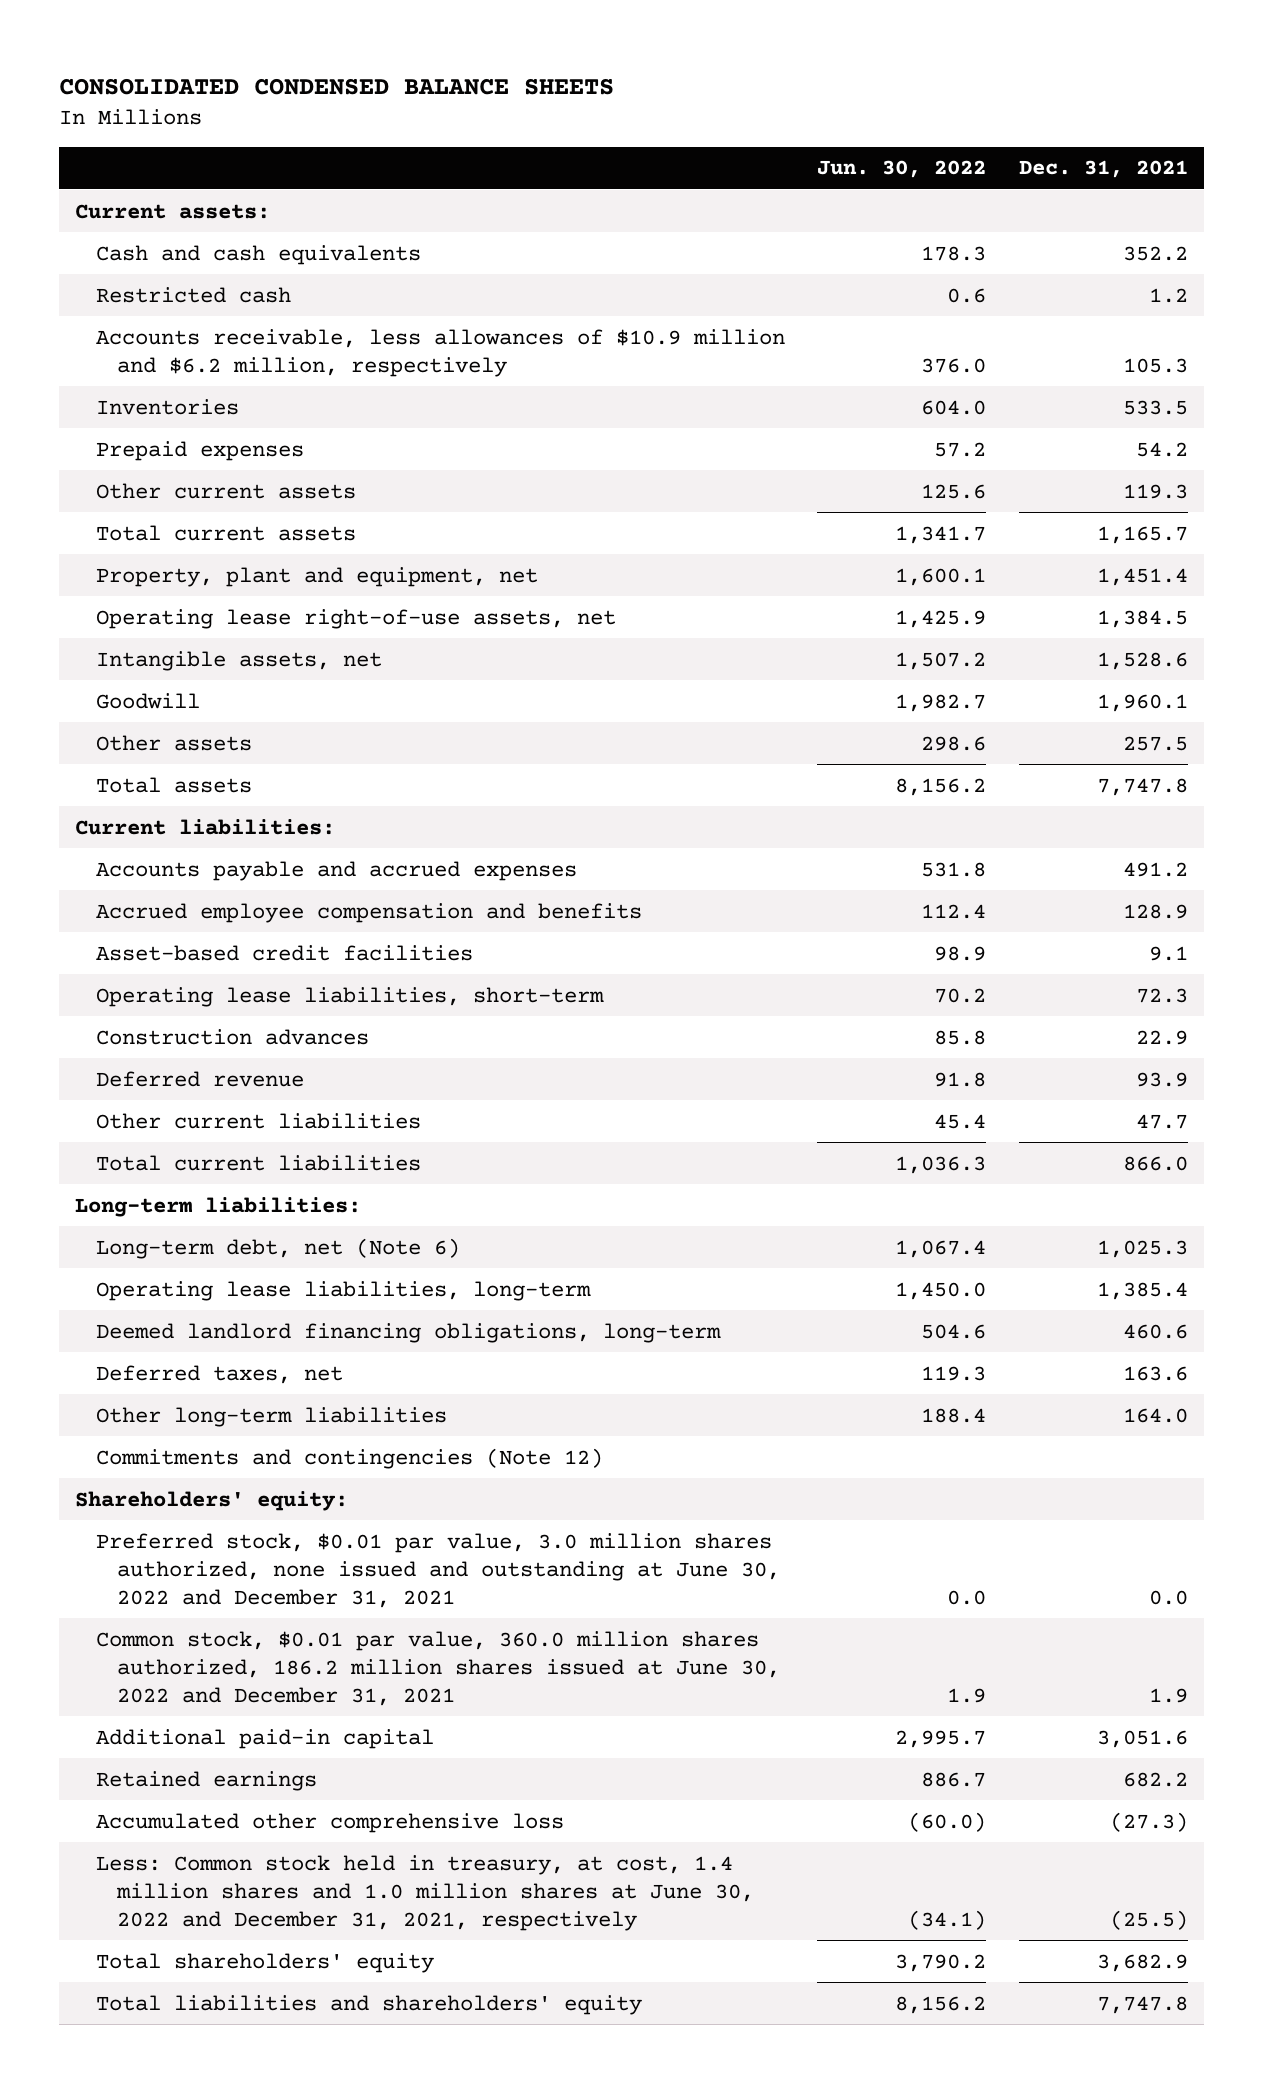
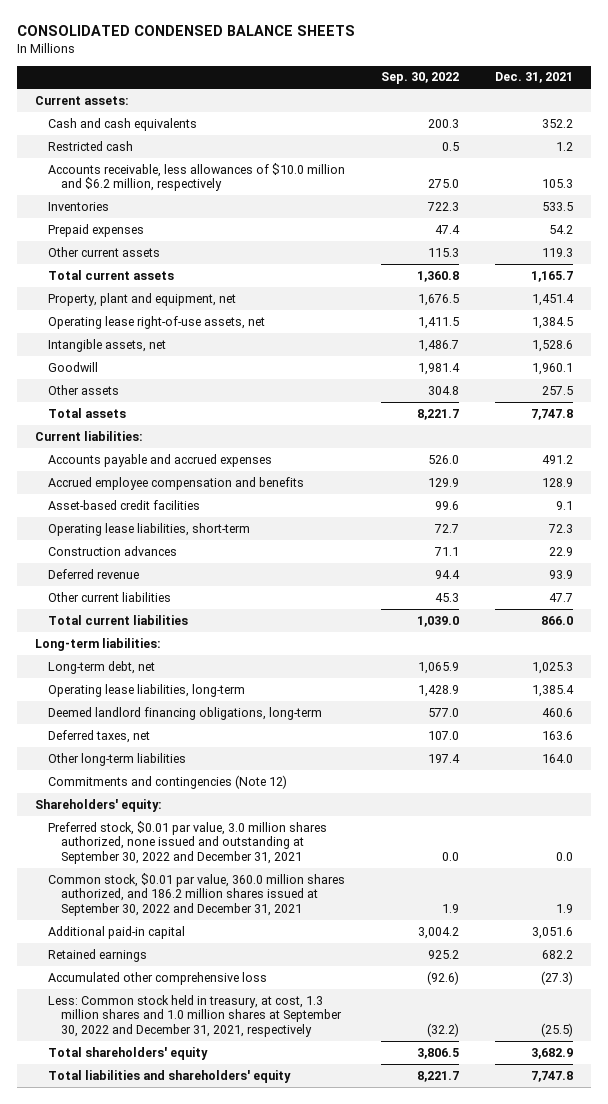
- | Jun. 30, 2022 | Dec. 31, 2021
+ | Sep. 30, 2022 | Dec. 31, 2021
- Accounts receivable, less allowances of $10.9 million and $6.2 million, respectively | 376.0 | 105.3
+ Accounts receivable, less allowances of $10.0 million and $6.2 million, respectively | 275.0 | 105.3
- Long-term debt, net (Note 6) | 1,067.4 | 1,025.3
+ Long-term debt, net | 1,065.9 | 1,025.3
- Preferred stock, $0.01 par value, 3.0 million shares authorized, none issued and outstanding at June 30, 2022 and December 31, 2021 | 0.0 | 0.0
- Common stock, $0.01 par value, 360.0 million shares authorized, 186.2 million shares issued at June 30, 2022 and December 31, 2021 | 1.9 | 1.9
+ Preferred stock, $0.01 par value, 3.0 million shares authorized, none issued and outstanding at September 30, 2022 and December 31, 2021 | 0.0 | 0.0
+ Common stock, $0.01 par value, 360.0 million shares authorized, and 186.2 million shares issued at September 30, 2022 and December 31, 2021 | 1.9 | 1.9
- Less: Common stock held in treasury, at cost, 1.4 million shares and 1.0 million shares at June 30, 2022 and December 31, 2021, respectively | (34.1) | (25.5)
+ Less: Common stock held in treasury, at cost, 1.3 million shares and 1.0 million shares at September 30, 2022 and December 31, 2021, respectively | (32.2) | (25.5)

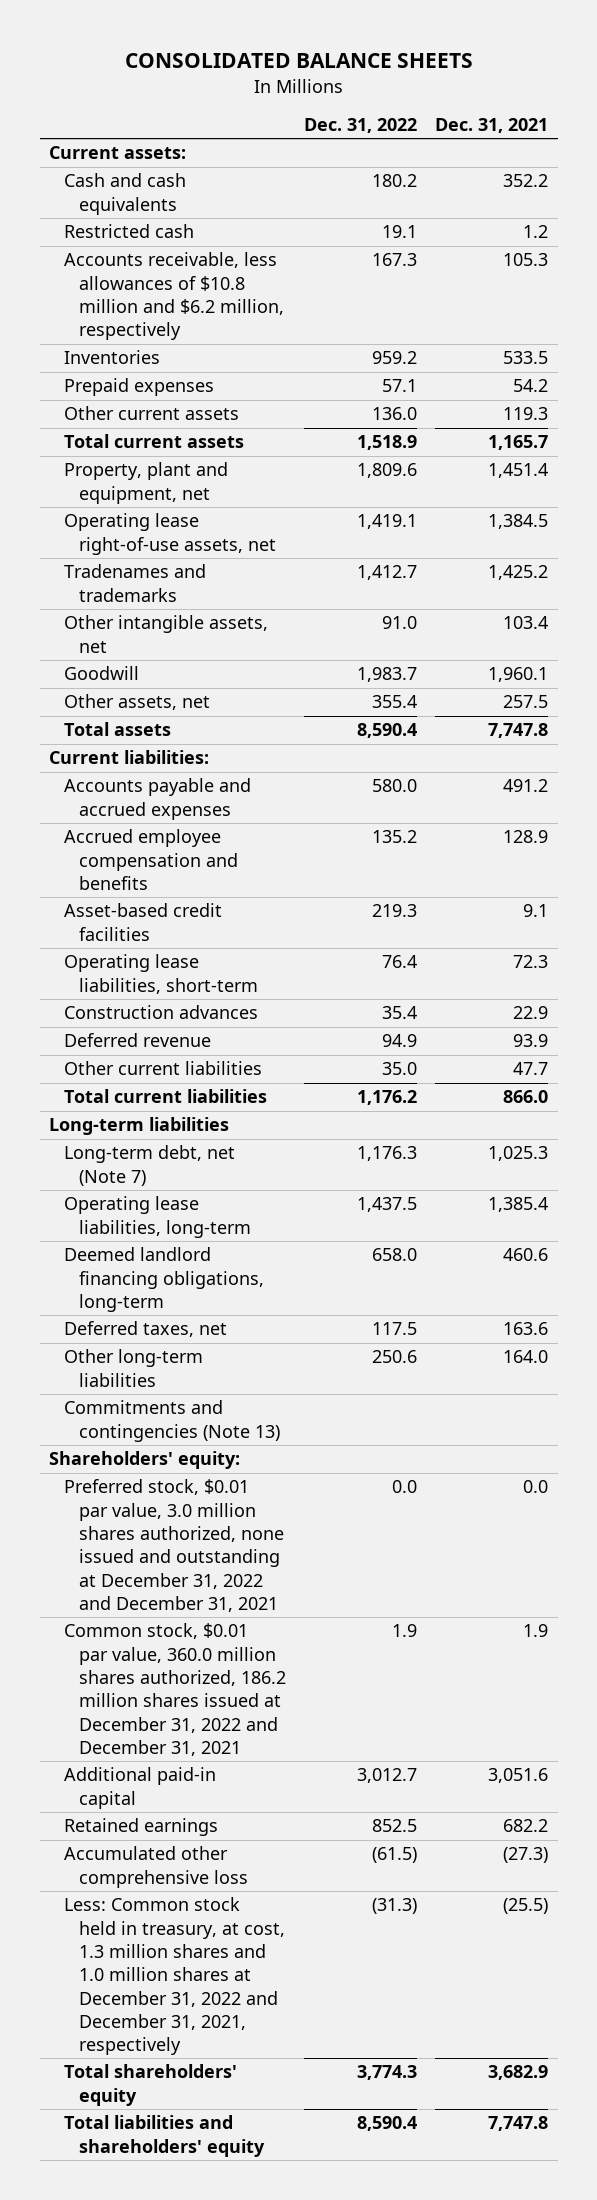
- CONSOLIDATED CONDENSED BALANCE SHEETS
+ CONSOLIDATED BALANCE SHEETS
- | Sep. 30, 2022 | Dec. 31, 2021
+ | Dec. 31, 2022 | Dec. 31, 2021
- Accounts receivable, less allowances of $10.0 million and $6.2 million, respectively | 275.0 | 105.3
+ Accounts receivable, less allowances of $10.8 million and $6.2 million, respectively | 167.3 | 105.3
- Intangible assets, net | 1,486.7 | 1,528.6
+ Tradenames and trademarks | 1,412.7 | 1,425.2
+ Other intangible assets, net | 91.0 | 103.4
- Other assets | 304.8 | 257.5
+ Other assets, net | 355.4 | 257.5
- Long-term liabilities:
- Long-term debt, net | 1,065.9 | 1,025.3
+ Long-term liabilities
+ Long-term debt, net (Note 7) | 1,176.3 | 1,025.3
- Commitments and contingencies (Note 12)
+ Commitments and contingencies (Note 13)
- Preferred stock, $0.01 par value, 3.0 million shares authorized, none issued and outstanding at September 30, 2022 and December 31, 2021 | 0.0 | 0.0
- Common stock, $0.01 par value, 360.0 million shares authorized, and 186.2 million shares issued at September 30, 2022 and December 31, 2021 | 1.9 | 1.9
+ Preferred stock, $0.01 par value, 3.0 million shares authorized, none issued and outstanding at December 31, 2022 and December 31, 2021 | 0.0 | 0.0
+ Common stock, $0.01 par value, 360.0 million shares authorized, 186.2 million shares issued at December 31, 2022 and December 31, 2021 | 1.9 | 1.9
- Less: Common stock held in treasury, at cost, 1.3 million shares and 1.0 million shares at September 30, 2022 and December 31, 2021, respectively | (32.2) | (25.5)
+ Less: Common stock held in treasury, at cost, 1.3 million shares and 1.0 million shares at December 31, 2022 and December 31, 2021, respectively | (31.3) | (25.5)

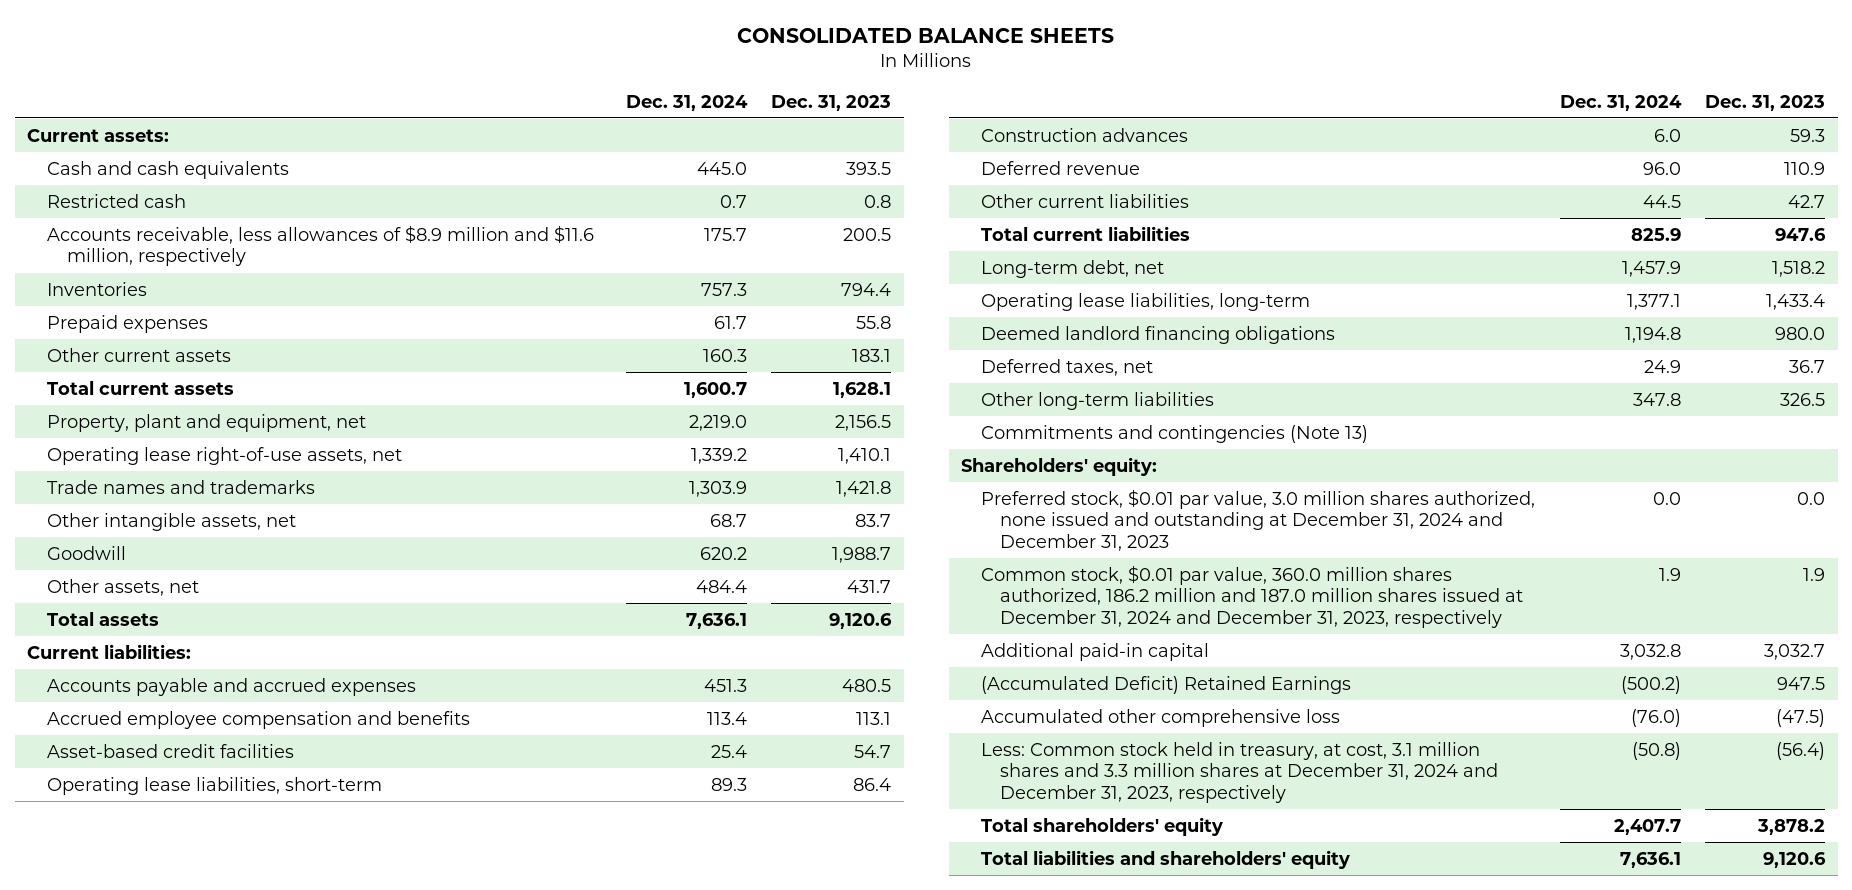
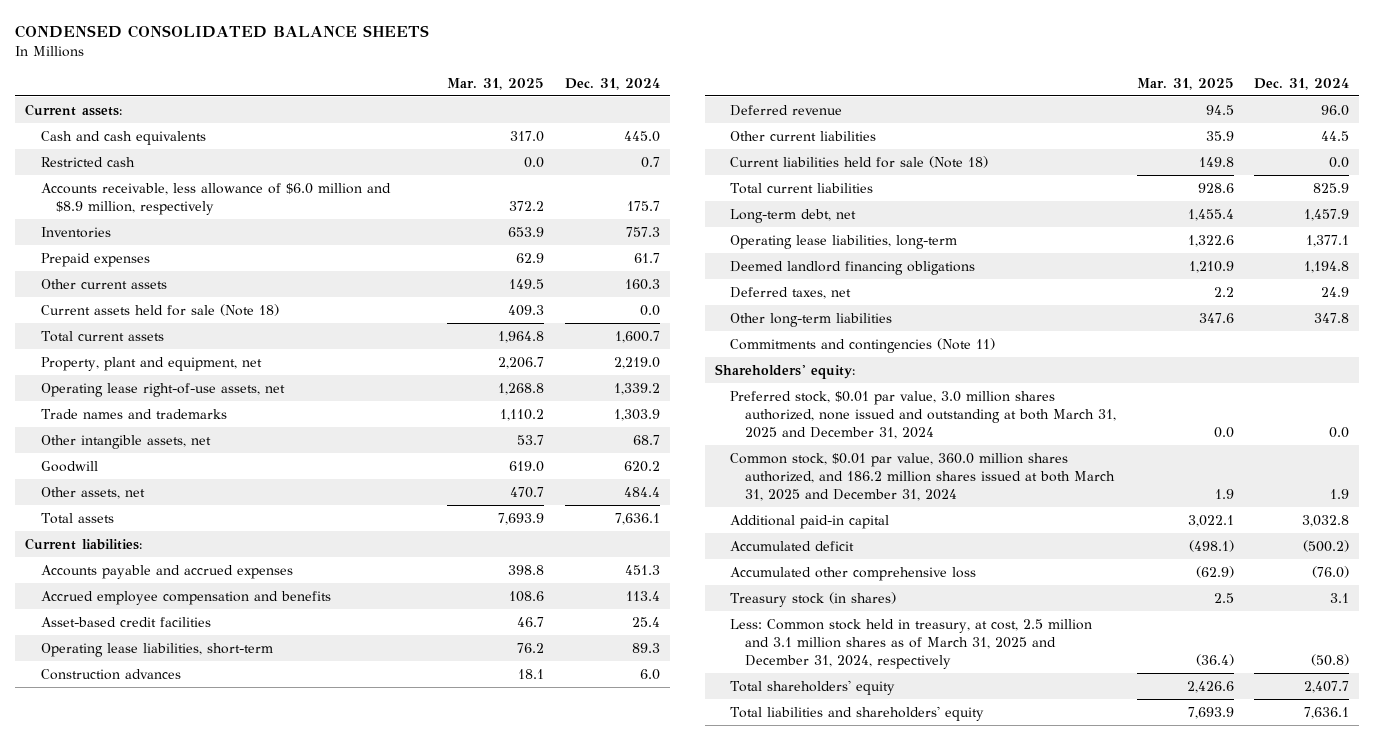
- CONSOLIDATED BALANCE SHEETS
+ CONDENSED CONSOLIDATED BALANCE SHEETS
- | Dec. 31, 2024 | Dec. 31, 2023
+ | Mar. 31, 2025 | Dec. 31, 2024
- Accounts receivable, less allowances of $8.9 million and $11.6 million, respectively | 175.7 | 200.5
+ Accounts receivable, less allowance of $6.0 million and $8.9 million, respectively | 372.2 | 175.7
+ Current assets held for sale (Note 18) | 409.3 | 0.0
+ Current liabilities held for sale (Note 18) | 149.8 | 0.0
- Commitments and contingencies (Note 13)
+ Commitments and contingencies (Note 11)
- Preferred stock, $0.01 par value, 3.0 million shares authorized, none issued and outstanding at December 31, 2024 and December 31, 2023 | 0.0 | 0.0
- Common stock, $0.01 par value, 360.0 million shares authorized, 186.2 million and 187.0 million shares issued at December 31, 2024 and December 31, 2023, respectively | 1.9 | 1.9
+ Preferred stock, $0.01 par value, 3.0 million shares authorized, none issued and outstanding at both March 31, 2025 and December 31, 2024 | 0.0 | 0.0
+ Common stock, $0.01 par value, 360.0 million shares authorized, and 186.2 million shares issued at both March 31, 2025 and December 31, 2024 | 1.9 | 1.9
- (Accumulated Deficit) Retained Earnings | (500.2) | 947.5
+ Accumulated deficit | (498.1) | (500.2)
- Less: Common stock held in treasury, at cost, 3.1 million shares and 3.3 million shares at December 31, 2024 and December 31, 2023, respectively | (50.8) | (56.4)
+ Treasury stock (in shares) | 2.5 | 3.1
+ Less: Common stock held in treasury, at cost, 2.5 million and 3.1 million shares as of March 31, 2025 and December 31, 2024, respectively | (36.4) | (50.8)

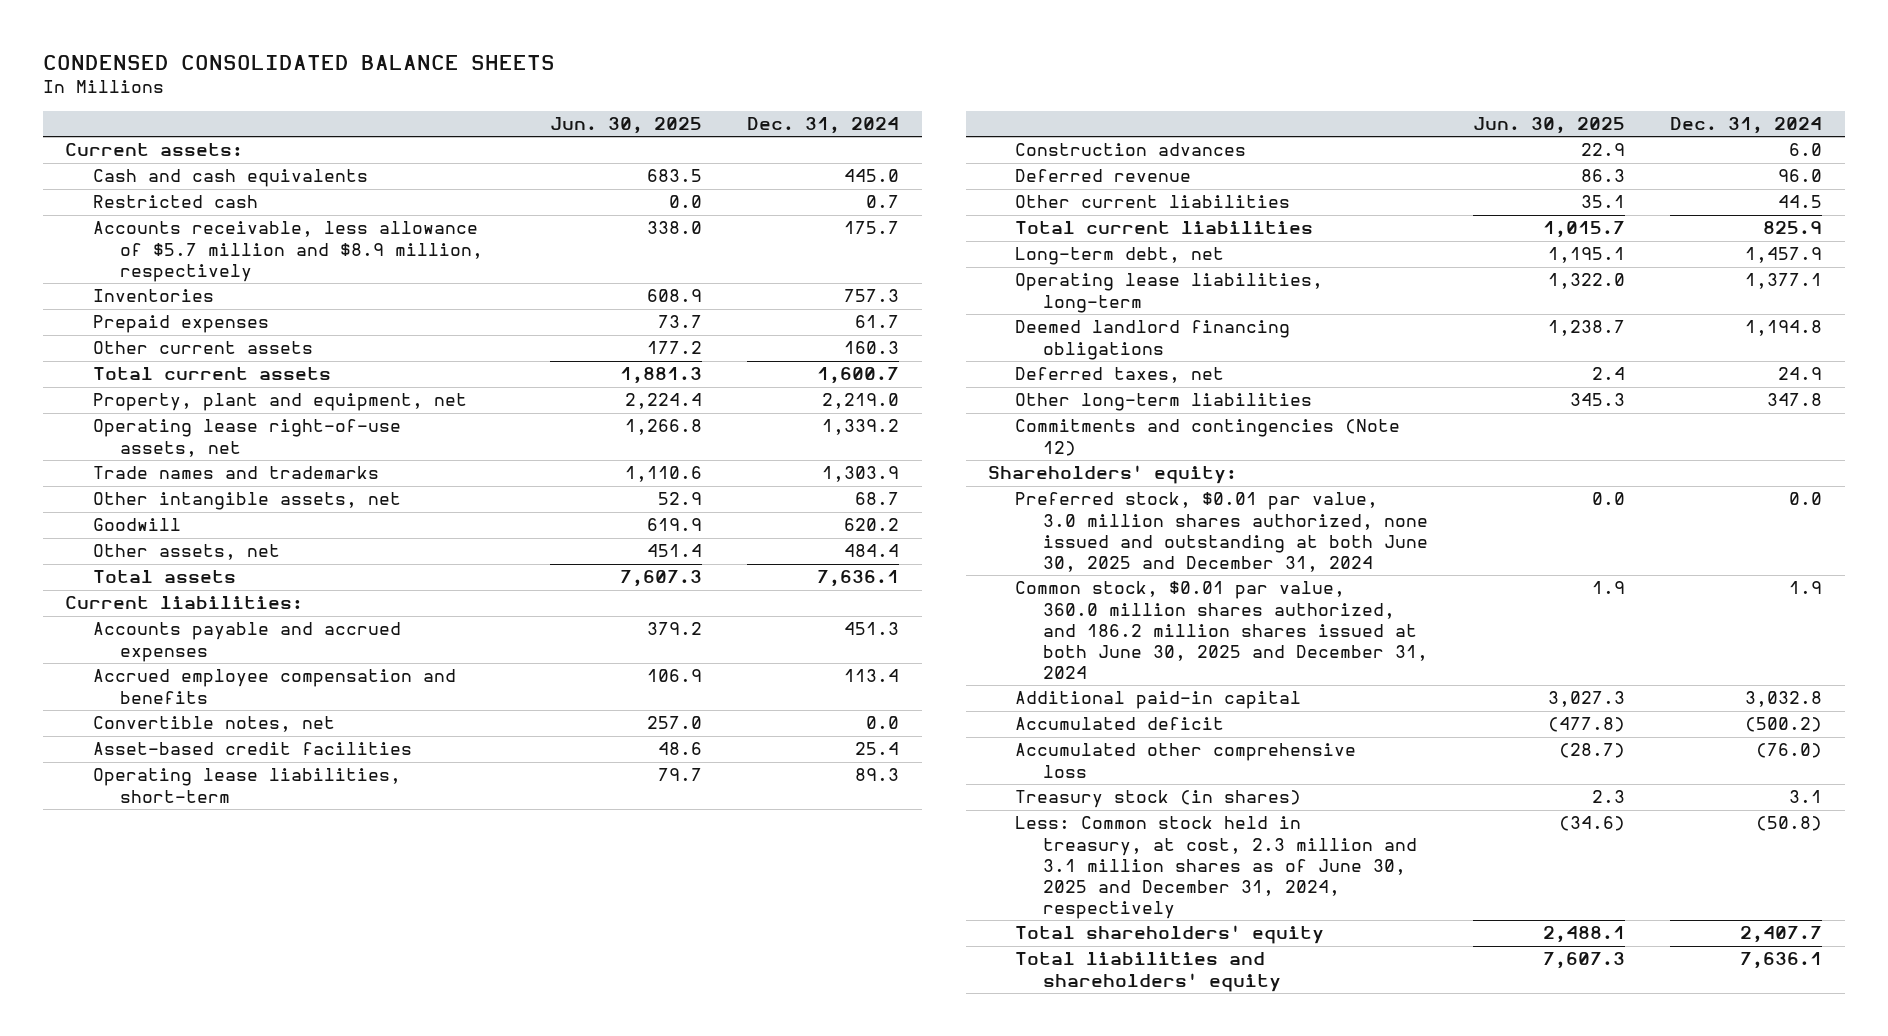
- | Mar. 31, 2025 | Dec. 31, 2024
+ | Jun. 30, 2025 | Dec. 31, 2024
- Accounts receivable, less allowance of $6.0 million and $8.9 million, respectively | 372.2 | 175.7
+ Accounts receivable, less allowance of $5.7 million and $8.9 million, respectively | 338.0 | 175.7
- Current assets held for sale (Note 18) | 409.3 | 0.0
+ Convertible notes, net | 257.0 | 0.0
- Current liabilities held for sale (Note 18) | 149.8 | 0.0
- Commitments and contingencies (Note 11)
+ Commitments and contingencies (Note 12)
- Preferred stock, $0.01 par value, 3.0 million shares authorized, none issued and outstanding at both March 31, 2025 and December 31, 2024 | 0.0 | 0.0
- Common stock, $0.01 par value, 360.0 million shares authorized, and 186.2 million shares issued at both March 31, 2025 and December 31, 2024 | 1.9 | 1.9
+ Preferred stock, $0.01 par value, 3.0 million shares authorized, none issued and outstanding at both June 30, 2025 and December 31, 2024 | 0.0 | 0.0
+ Common stock, $0.01 par value, 360.0 million shares authorized, and 186.2 million shares issued at both June 30, 2025 and December 31, 2024 | 1.9 | 1.9
- Less: Common stock held in treasury, at cost, 2.5 million and 3.1 million shares as of March 31, 2025 and December 31, 2024, respectively | (36.4) | (50.8)
+ Less: Common stock held in treasury, at cost, 2.3 million and 3.1 million shares as of June 30, 2025 and December 31, 2024, respectively | (34.6) | (50.8)

